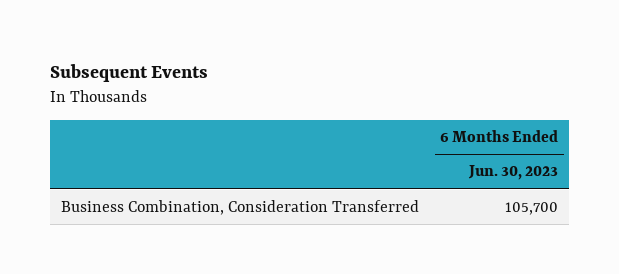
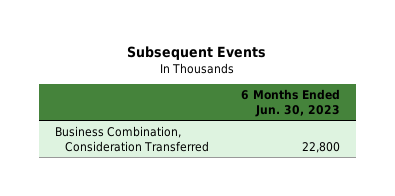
- Business Combination, Consideration Transferred | 105,700
+ Business Combination, Consideration Transferred | 22,800

